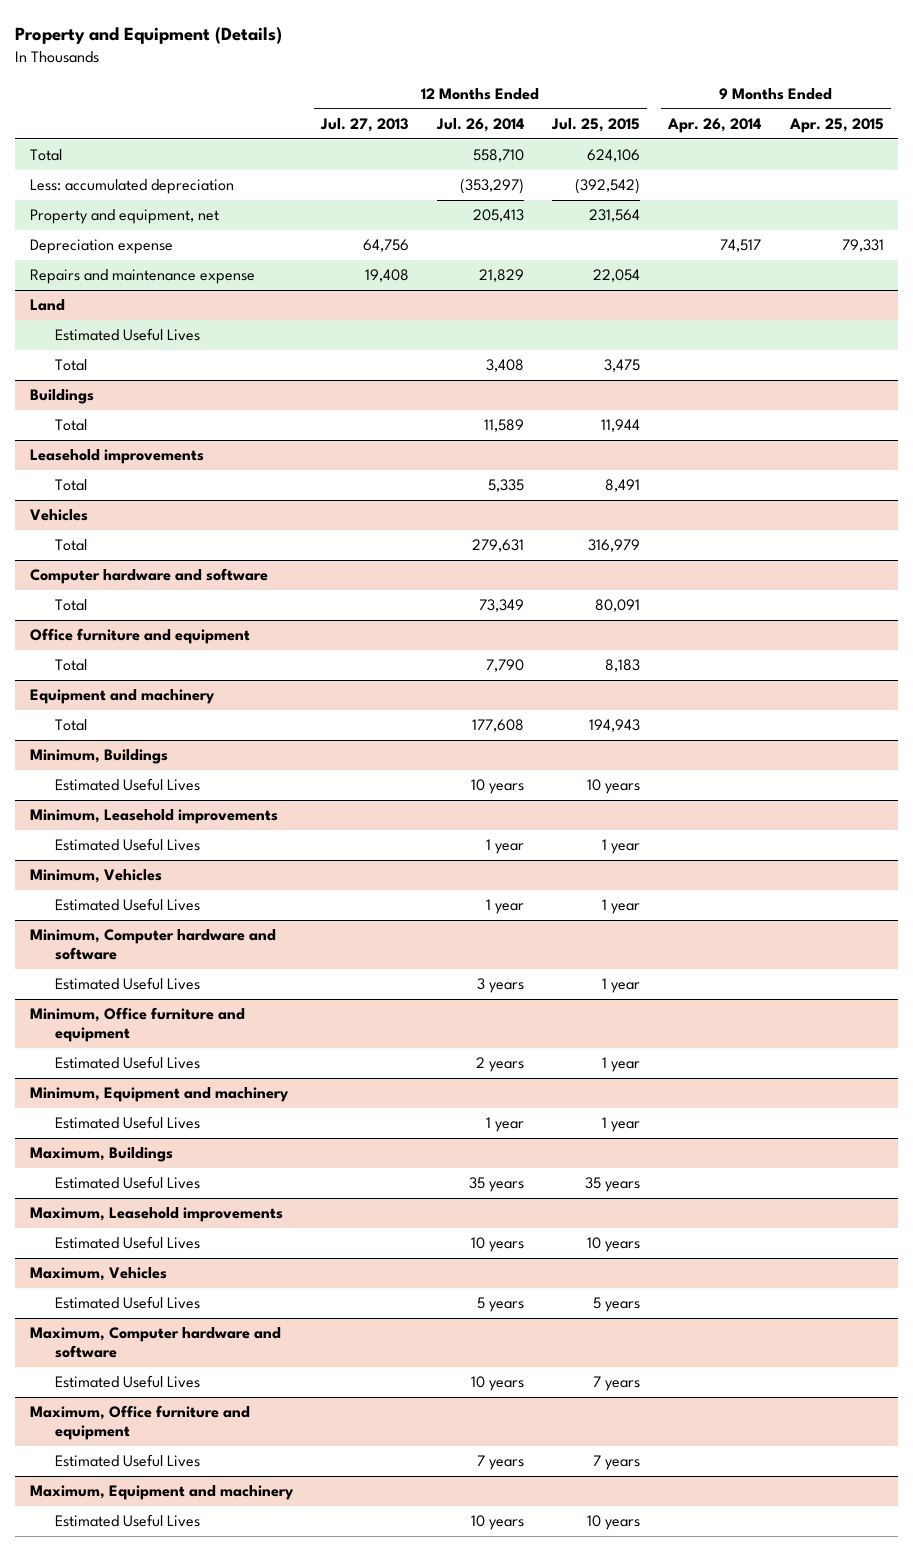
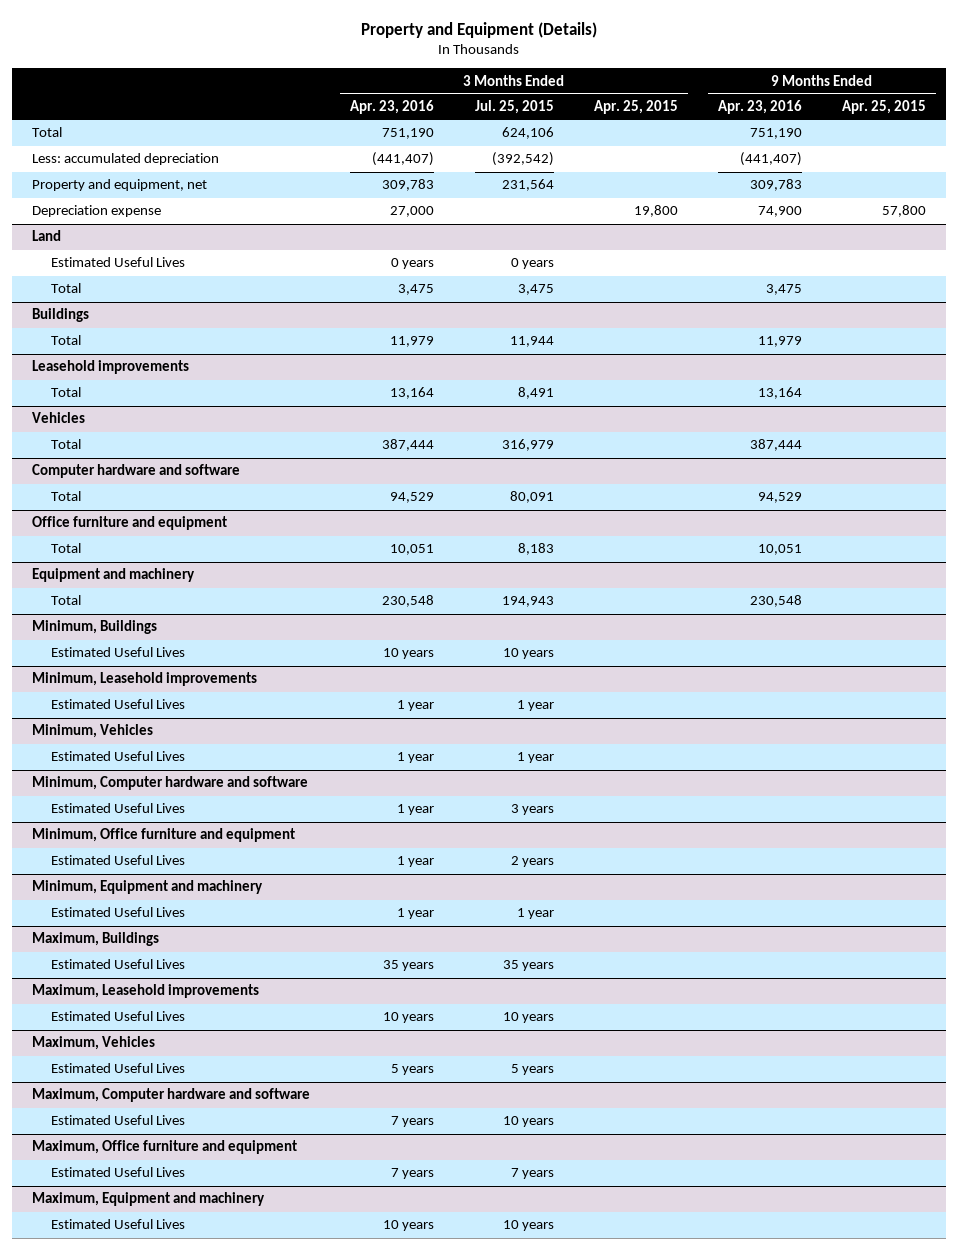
- | 12 Months Ended Jul. 27, 2013 | 12 Months Ended Jul. 26, 2014 | 12 Months Ended Jul. 25, 2015 | 9 Months Ended Apr. 26, 2014 | 9 Months Ended Apr. 25, 2015
+ | 3 Months Ended Apr. 23, 2016 | 3 Months Ended Jul. 25, 2015 | 3 Months Ended Apr. 25, 2015 | 9 Months Ended Apr. 23, 2016 | 9 Months Ended Apr. 25, 2015
- Depreciation expense | 64,756 | | | 74,517 | 79,331
- Repairs and maintenance expense | 19,408 | 21,829 | 22,054 | |
+ Depreciation expense | 27,000 | | 19,800 | 74,900 | 57,800

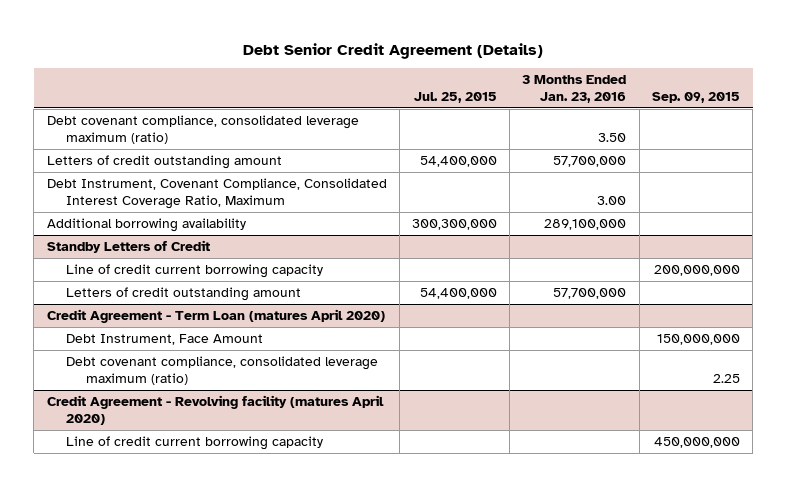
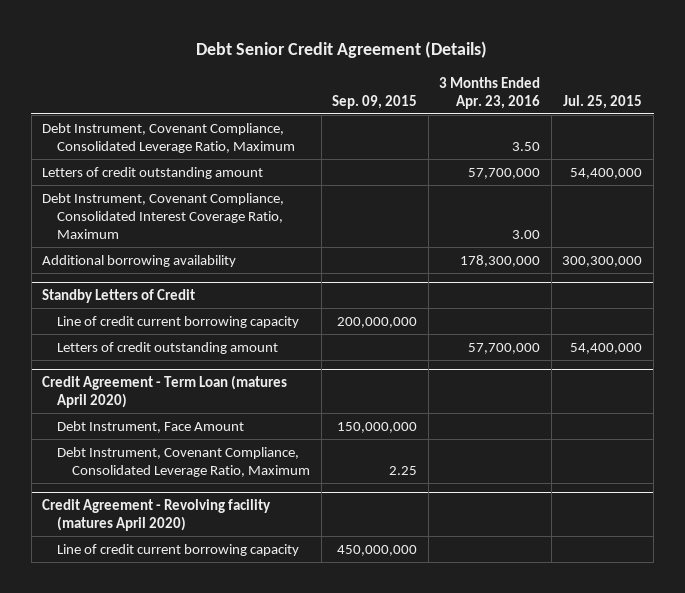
- | Jul. 25, 2015 | 3 Months Ended Jan. 23, 2016 | Sep. 09, 2015
+ | Sep. 09, 2015 | 3 Months Ended Apr. 23, 2016 | Jul. 25, 2015
- Debt covenant compliance, consolidated leverage maximum (ratio) | | 3.50 |
+ Debt Instrument, Covenant Compliance, Consolidated Leverage Ratio, Maximum | | 3.50 |
@ Credit Agreement - Term Loan (matures April 2020)
- Debt covenant compliance, consolidated leverage maximum (ratio) | | | 2.25
+ Debt Instrument, Covenant Compliance, Consolidated Leverage Ratio, Maximum | 2.25 | |

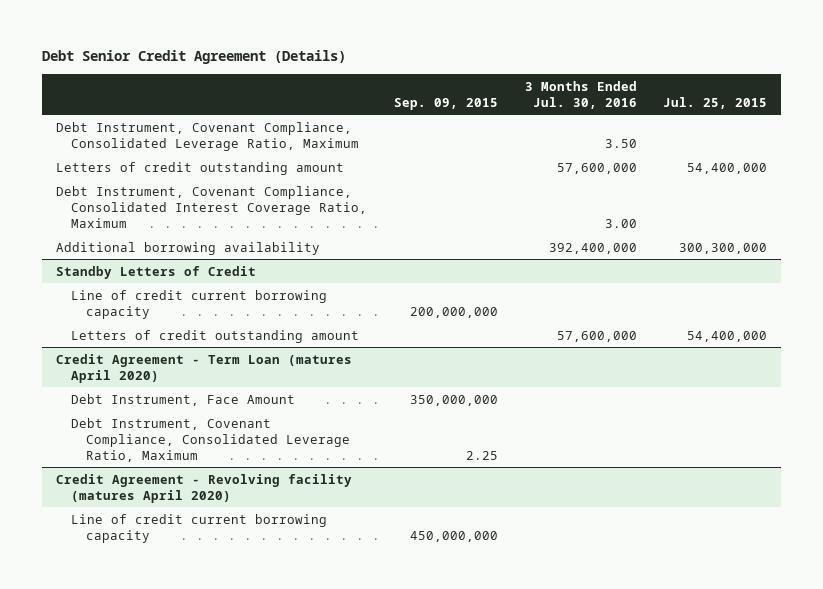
- | Sep. 09, 2015 | 3 Months Ended Apr. 23, 2016 | Jul. 25, 2015
+ | Sep. 09, 2015 | 3 Months Ended Jul. 30, 2016 | Jul. 25, 2015
@ Credit Agreement - Term Loan (matures April 2020)
- Debt Instrument, Face Amount | 150,000,000 | |
+ Debt Instrument, Face Amount | 350,000,000 | |

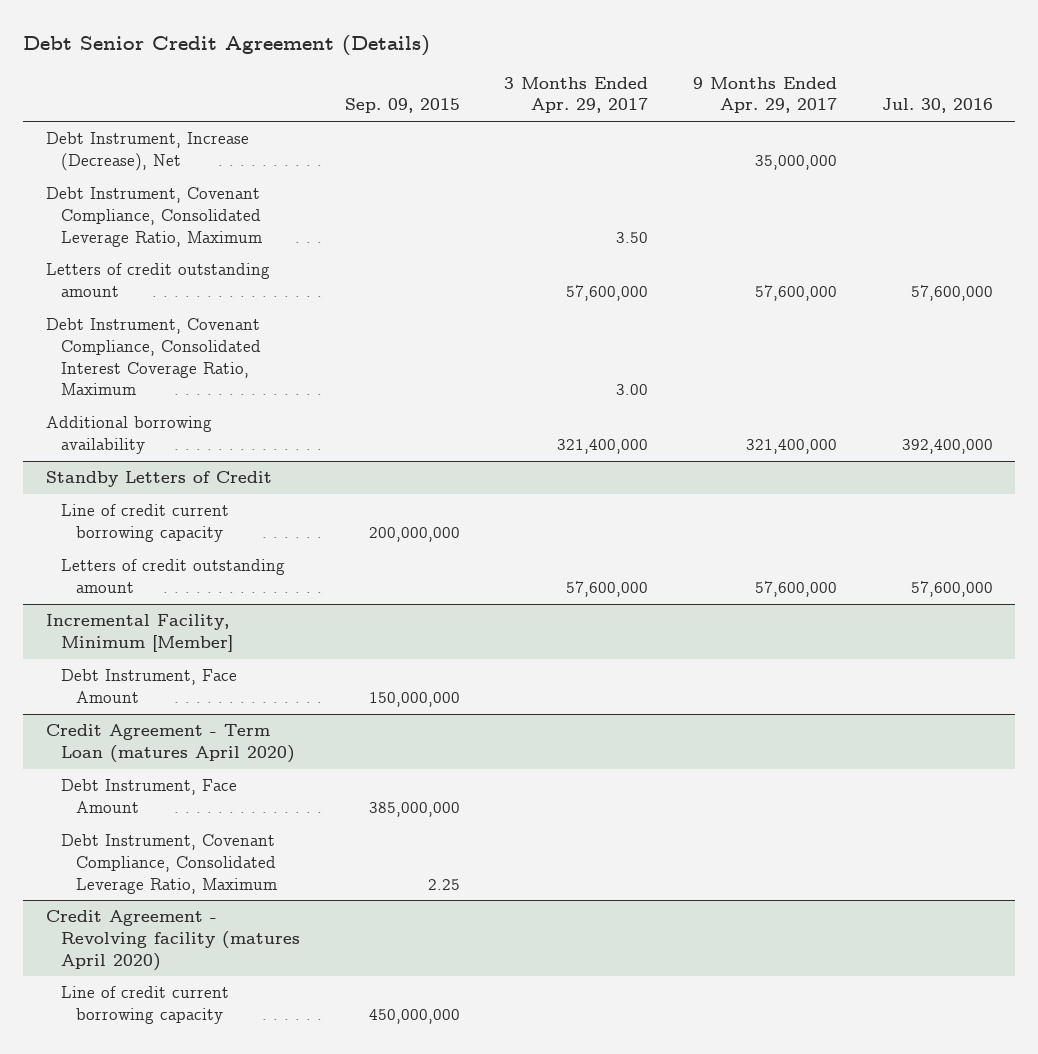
- | Sep. 09, 2015 | 3 Months Ended Jul. 30, 2016 | Jul. 25, 2015
+ | Sep. 09, 2015 | 3 Months Ended Apr. 29, 2017 | 9 Months Ended Apr. 29, 2017 | Jul. 30, 2016
+ Debt Instrument, Increase (Decrease), Net | | | 35,000,000 |
+ Incremental Facility, Minimum [Member]
+ Debt Instrument, Face Amount | 150,000,000 | | |
@ Credit Agreement - Term Loan (matures April 2020)
- Debt Instrument, Face Amount | 350,000,000 | |
+ Debt Instrument, Face Amount | 385,000,000 | | |

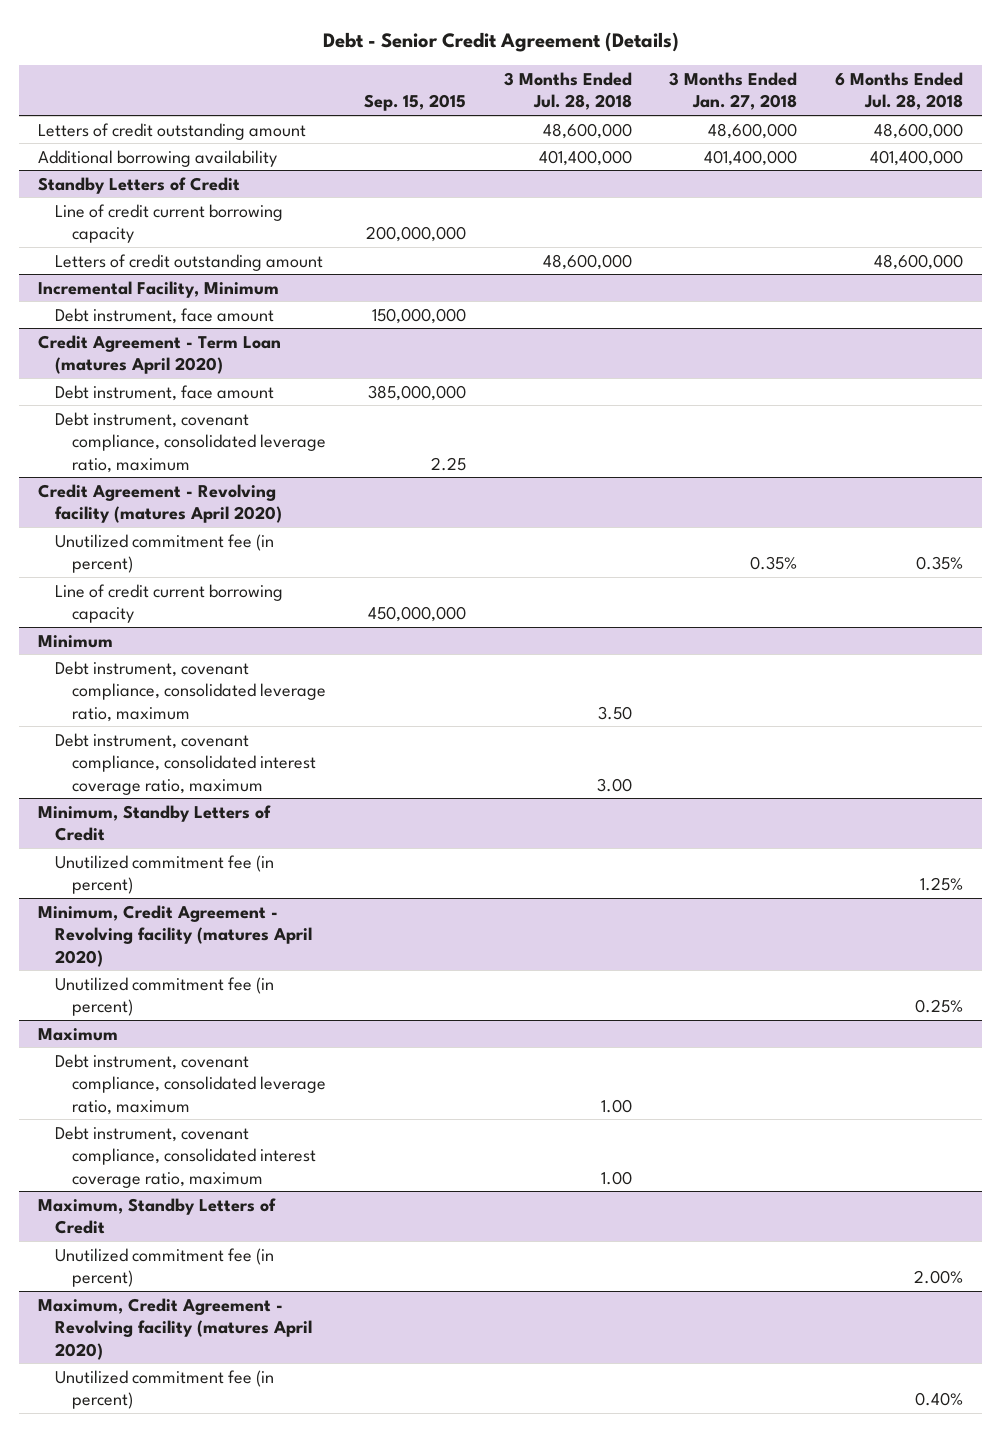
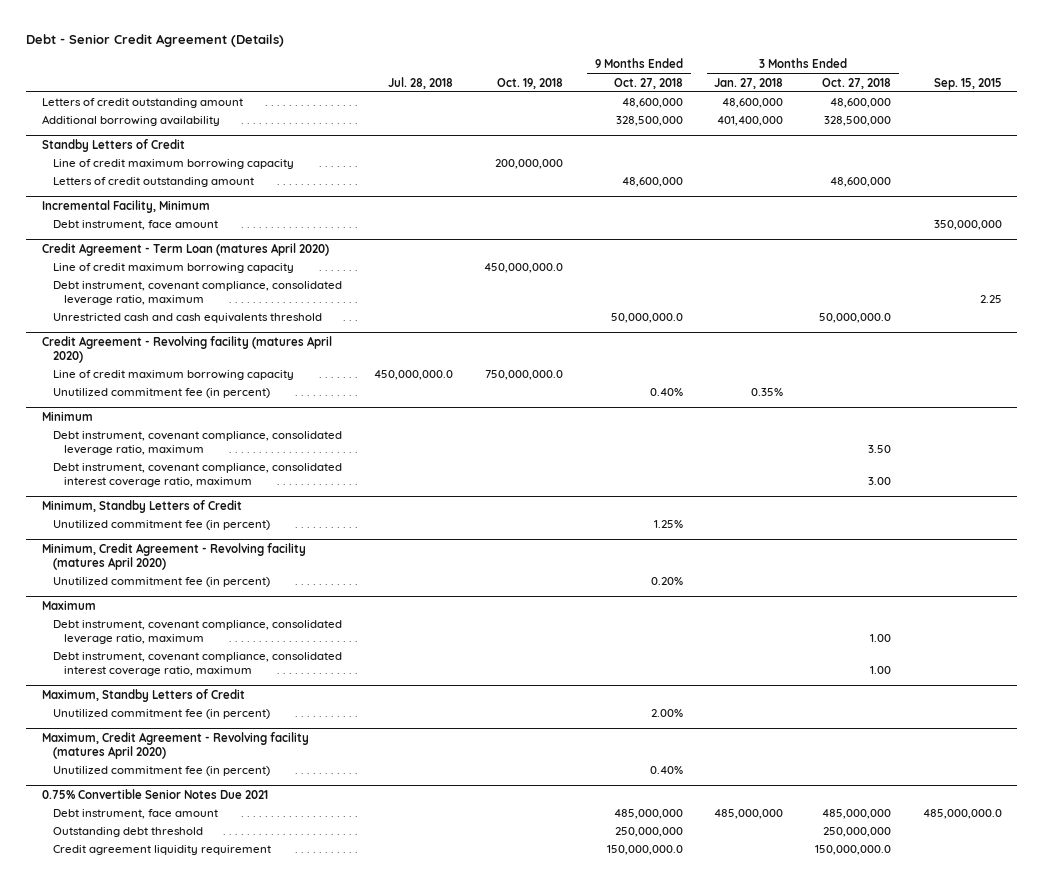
- | Sep. 15, 2015 | 3 Months Ended Jul. 28, 2018 | 3 Months Ended Jan. 27, 2018 | 6 Months Ended Jul. 28, 2018
+ | Jul. 28, 2018 | Oct. 19, 2018 | 9 Months Ended Oct. 27, 2018 | 3 Months Ended Jan. 27, 2018 | 3 Months Ended Oct. 27, 2018 | Sep. 15, 2015
@ Standby Letters of Credit
- Line of credit current borrowing capacity | 200,000,000 | | |
+ Line of credit maximum borrowing capacity | | 200,000,000 | | | |
@ Incremental Facility, Minimum
- Debt instrument, face amount | 150,000,000 | | |
+ Debt instrument, face amount | | | | | | 350,000,000
@ Credit Agreement - Term Loan (matures April 2020)
- Debt instrument, face amount | 385,000,000 | | |
+ Line of credit maximum borrowing capacity | | 450,000,000.0 | | | |
+ Unrestricted cash and cash equivalents threshold | | | 50,000,000.0 | | 50,000,000.0 |
@ Credit Agreement - Revolving facility (matures April 2020)
+ Line of credit maximum borrowing capacity | 450,000,000.0 | 750,000,000.0 | | | |
- Line of credit current borrowing capacity | 450,000,000 | | |
+ 0.75% Convertible Senior Notes Due 2021
+ Debt instrument, face amount | | | 485,000,000 | 485,000,000 | 485,000,000 | 485,000,000.0
+ Outstanding debt threshold | | | 250,000,000 | | 250,000,000 |
+ Credit agreement liquidity requirement | | | 150,000,000.0 | | 150,000,000.0 |

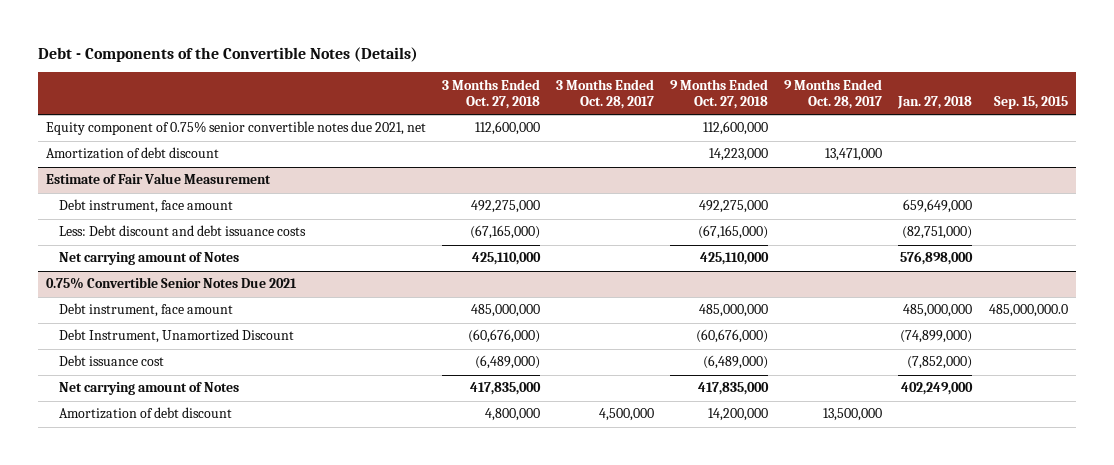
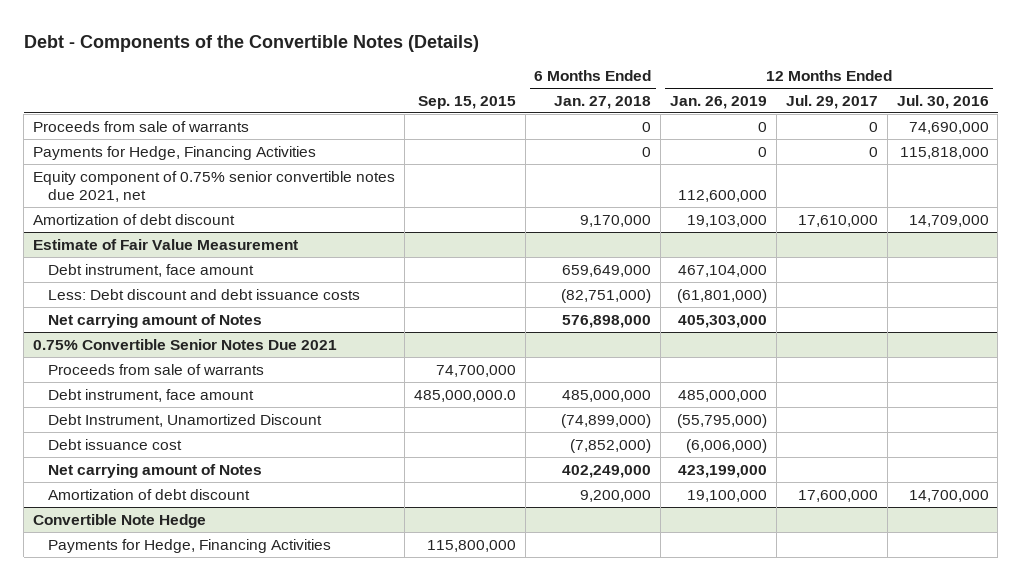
- | 3 Months Ended Oct. 27, 2018 | 3 Months Ended Oct. 28, 2017 | 9 Months Ended Oct. 27, 2018 | 9 Months Ended Oct. 28, 2017 | Jan. 27, 2018 | Sep. 15, 2015
+ | Sep. 15, 2015 | 6 Months Ended Jan. 27, 2018 | 12 Months Ended Jan. 26, 2019 | 12 Months Ended Jul. 29, 2017 | 12 Months Ended Jul. 30, 2016
+ Proceeds from sale of warrants | | 0 | 0 | 0 | 74,690,000
+ Payments for Hedge, Financing Activities | | 0 | 0 | 0 | 115,818,000
@ 0.75% Convertible Senior Notes Due 2021
+ Proceeds from sale of warrants | 74,700,000 | | | |
+ Convertible Note Hedge
+ Payments for Hedge, Financing Activities | 115,800,000 | | | |

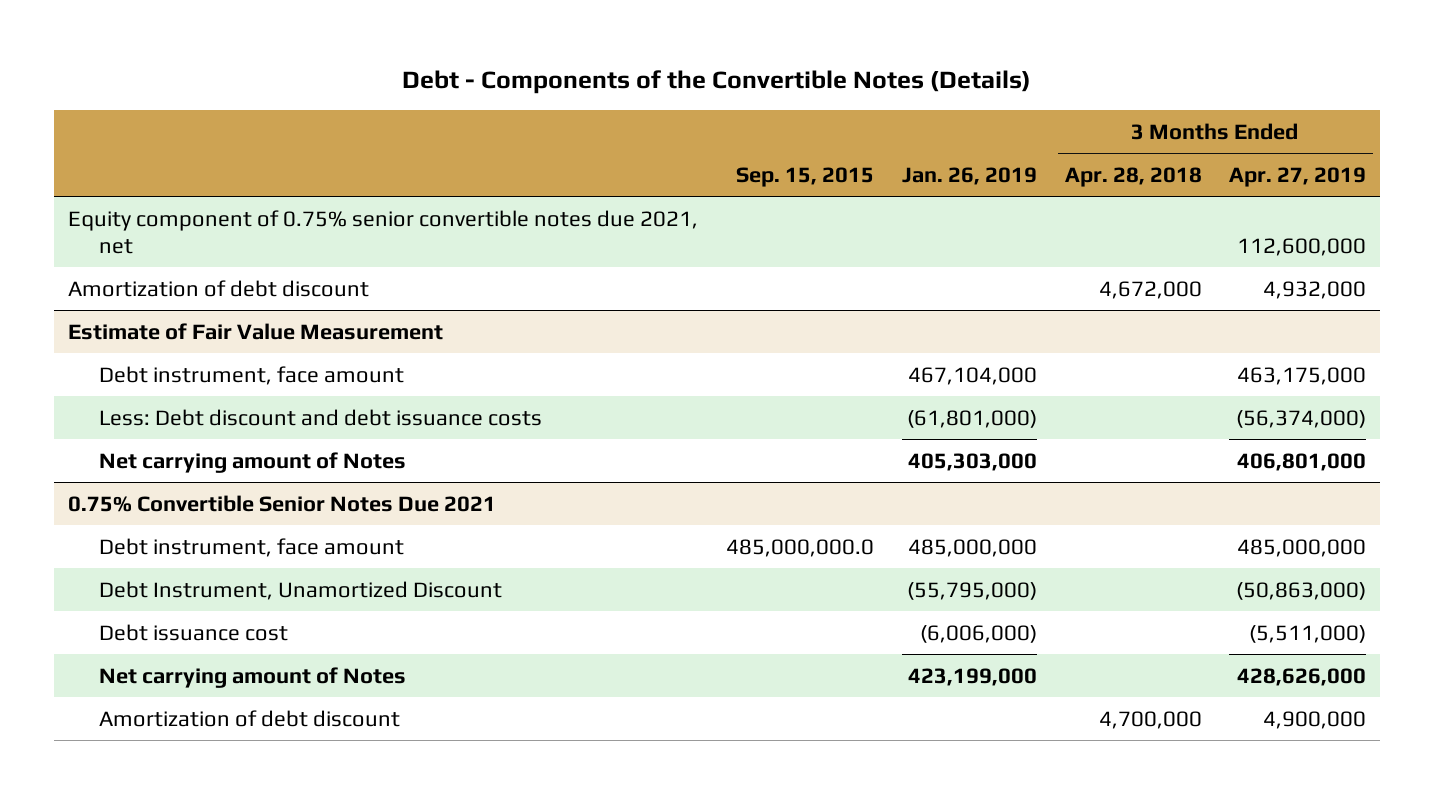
- | Sep. 15, 2015 | 6 Months Ended Jan. 27, 2018 | 12 Months Ended Jan. 26, 2019 | 12 Months Ended Jul. 29, 2017 | 12 Months Ended Jul. 30, 2016
+ | Sep. 15, 2015 | Jan. 26, 2019 | 3 Months Ended Apr. 28, 2018 | 3 Months Ended Apr. 27, 2019
- Proceeds from sale of warrants | | 0 | 0 | 0 | 74,690,000
- Payments for Hedge, Financing Activities | | 0 | 0 | 0 | 115,818,000
@ 0.75% Convertible Senior Notes Due 2021
- Proceeds from sale of warrants | 74,700,000 | | | |
- Convertible Note Hedge
- Payments for Hedge, Financing Activities | 115,800,000 | | | |

